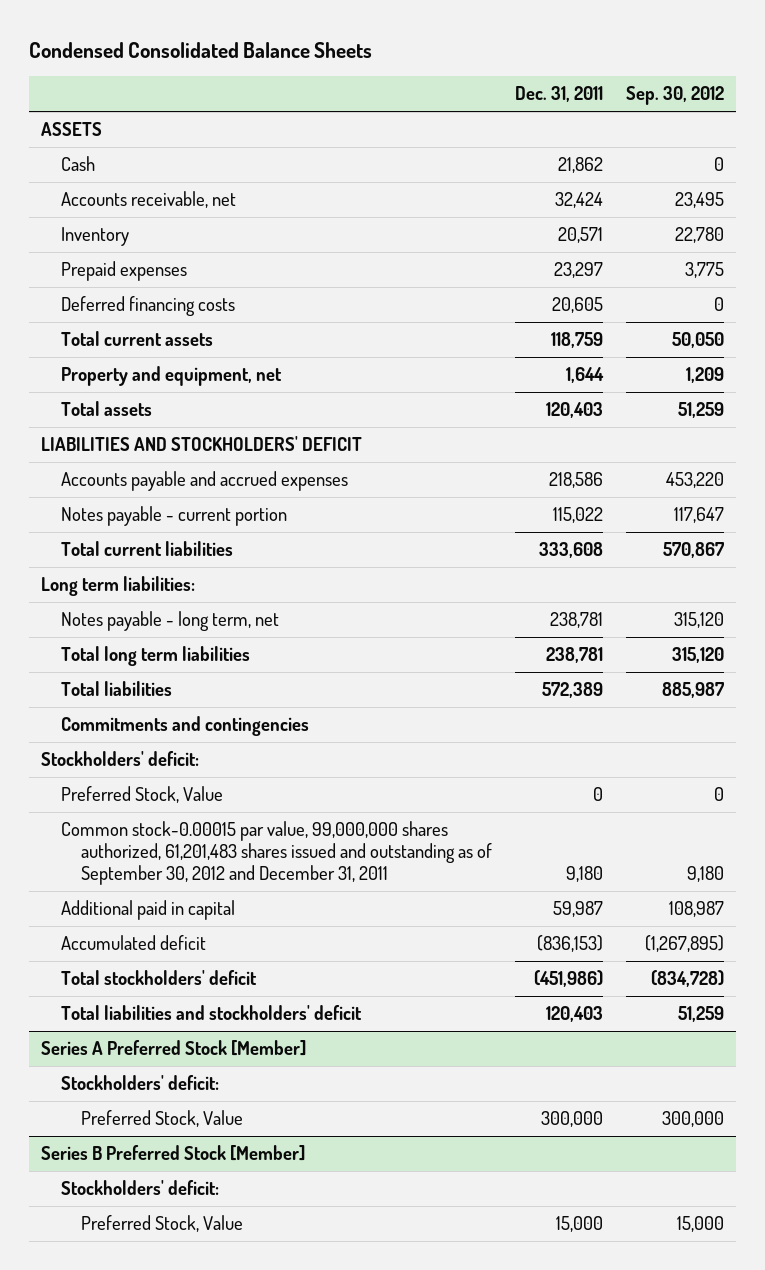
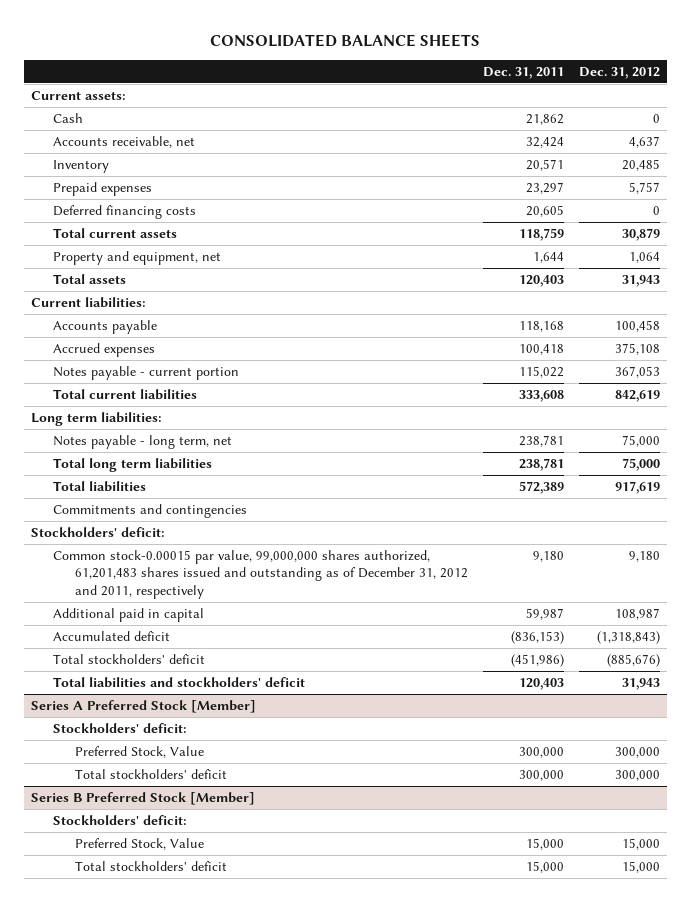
- Condensed Consolidated Balance Sheets
+ CONSOLIDATED BALANCE SHEETS
- | Dec. 31, 2011 | Sep. 30, 2012
+ | Dec. 31, 2011 | Dec. 31, 2012
- ASSETS
+ Current assets:
- LIABILITIES AND STOCKHOLDERS' DEFICIT
- Accounts payable and accrued expenses | 218,586 | 453,220
+ Current liabilities:
+ Accounts payable | 118,168 | 100,458
+ Accrued expenses | 100,418 | 375,108
- Preferred Stock, Value | 0 | 0
- Common stock-0.00015 par value, 99,000,000 shares authorized, 61,201,483 shares issued and outstanding as of September 30, 2012 and December 31, 2011 | 9,180 | 9,180
+ Common stock-0.00015 par value, 99,000,000 shares authorized, 61,201,483 shares issued and outstanding as of December 31, 2012 and 2011, respectively | 9,180 | 9,180
@ Series A Preferred Stock [Member]
+ Total stockholders' deficit | 300,000 | 300,000
@ Series B Preferred Stock [Member]
+ Total stockholders' deficit | 15,000 | 15,000

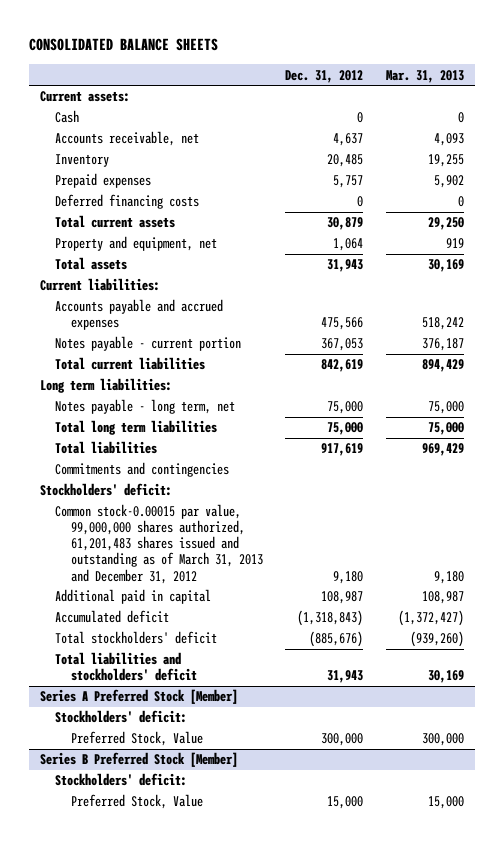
- | Dec. 31, 2011 | Dec. 31, 2012
+ | Dec. 31, 2012 | Mar. 31, 2013
- Accounts payable | 118,168 | 100,458
- Accrued expenses | 100,418 | 375,108
+ Accounts payable and accrued expenses | 475,566 | 518,242
- Common stock-0.00015 par value, 99,000,000 shares authorized, 61,201,483 shares issued and outstanding as of December 31, 2012 and 2011, respectively | 9,180 | 9,180
+ Common stock-0.00015 par value, 99,000,000 shares authorized, 61,201,483 shares issued and outstanding as of March 31, 2013 and December 31, 2012 | 9,180 | 9,180
@ Series A Preferred Stock [Member]
- Total stockholders' deficit | 300,000 | 300,000
@ Series B Preferred Stock [Member]
- Total stockholders' deficit | 15,000 | 15,000

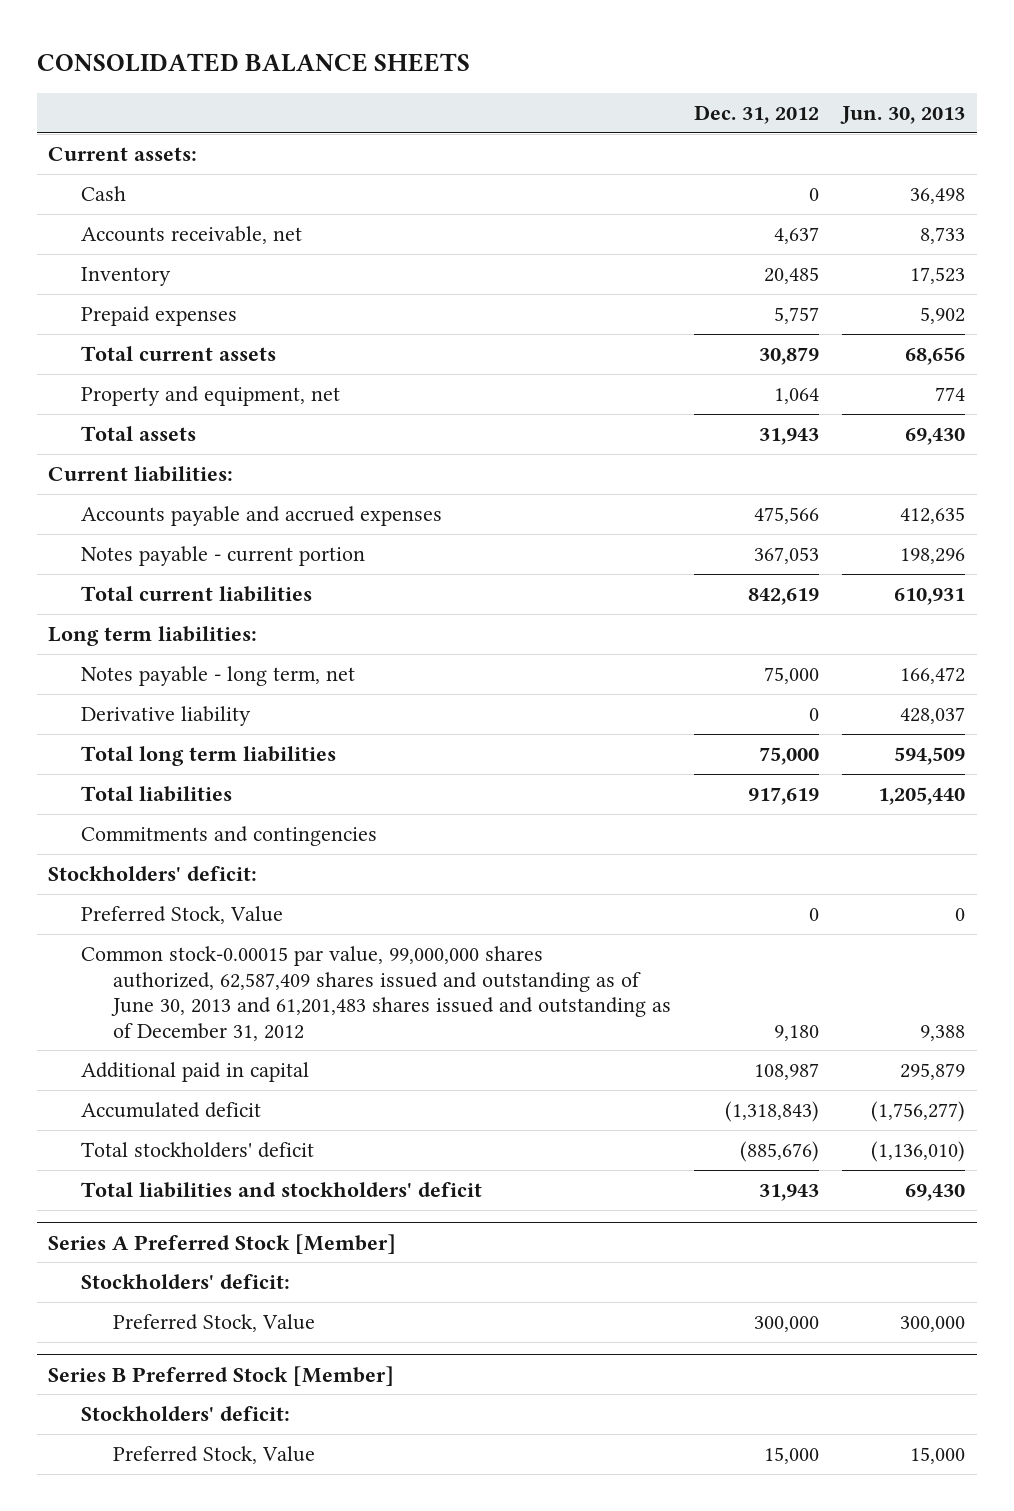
- | Dec. 31, 2012 | Mar. 31, 2013
+ | Dec. 31, 2012 | Jun. 30, 2013
- Deferred financing costs | 0 | 0
+ Derivative liability | 0 | 428,037
- Common stock-0.00015 par value, 99,000,000 shares authorized, 61,201,483 shares issued and outstanding as of March 31, 2013 and December 31, 2012 | 9,180 | 9,180
+ Preferred Stock, Value | 0 | 0
+ Common stock-0.00015 par value, 99,000,000 shares authorized, 62,587,409 shares issued and outstanding as of June 30, 2013 and 61,201,483 shares issued and outstanding as of December 31, 2012 | 9,180 | 9,388

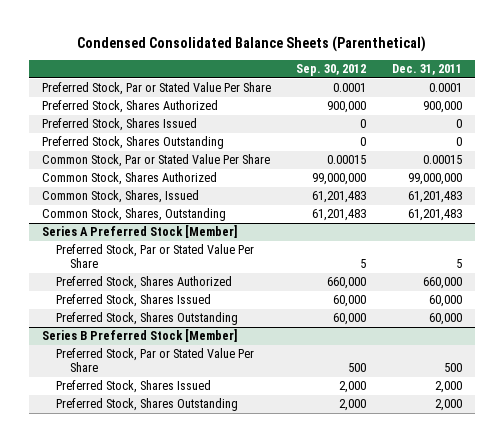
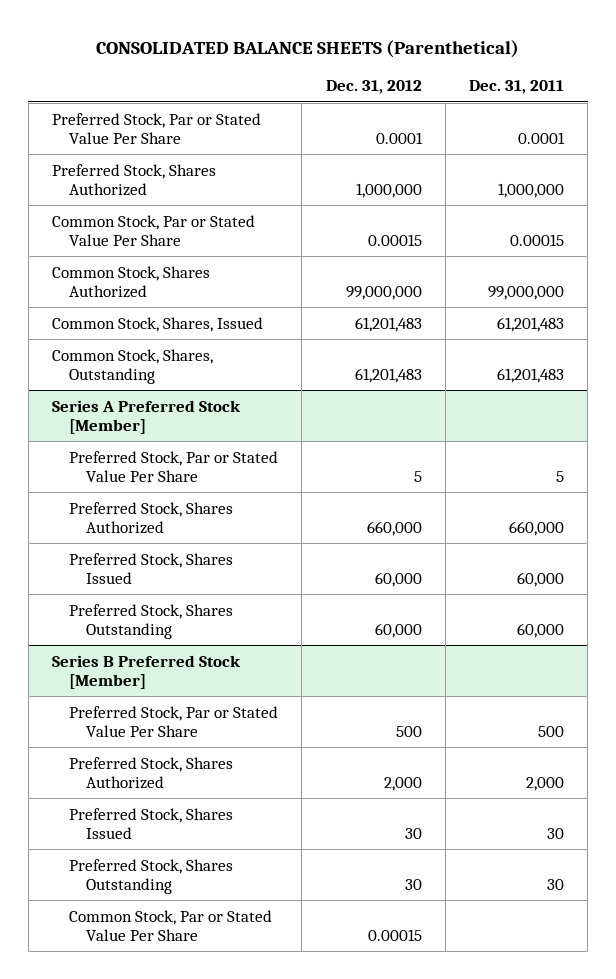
- Condensed Consolidated Balance Sheets (Parenthetical)
+ CONSOLIDATED BALANCE SHEETS (Parenthetical)
- | Sep. 30, 2012 | Dec. 31, 2011
+ | Dec. 31, 2012 | Dec. 31, 2011
- Preferred Stock, Shares Authorized | 900,000 | 900,000
- Preferred Stock, Shares Issued | 0 | 0
- Preferred Stock, Shares Outstanding | 0 | 0
+ Preferred Stock, Shares Authorized | 1,000,000 | 1,000,000
@ Series B Preferred Stock [Member]
- Preferred Stock, Shares Issued | 2,000 | 2,000
- Preferred Stock, Shares Outstanding | 2,000 | 2,000
+ Preferred Stock, Shares Authorized | 2,000 | 2,000
+ Preferred Stock, Shares Issued | 30 | 30
+ Preferred Stock, Shares Outstanding | 30 | 30
+ Common Stock, Par or Stated Value Per Share | 0.00015 |

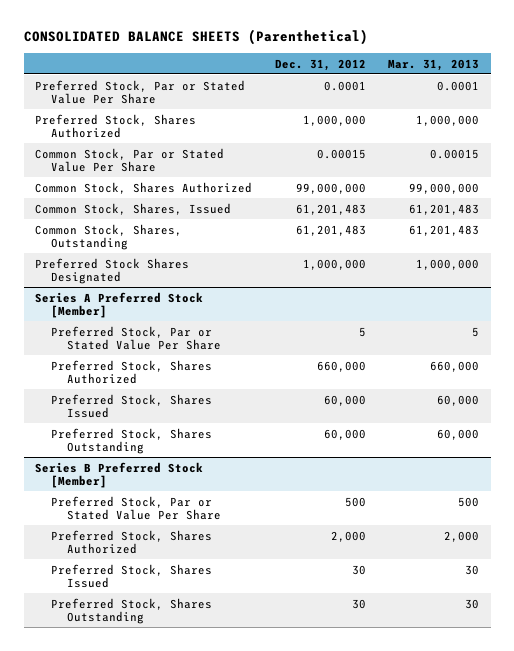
- | Dec. 31, 2012 | Dec. 31, 2011
+ | Dec. 31, 2012 | Mar. 31, 2013
+ Preferred Stock Shares Designated | 1,000,000 | 1,000,000
@ Series B Preferred Stock [Member]
- Common Stock, Par or Stated Value Per Share | 0.00015 |

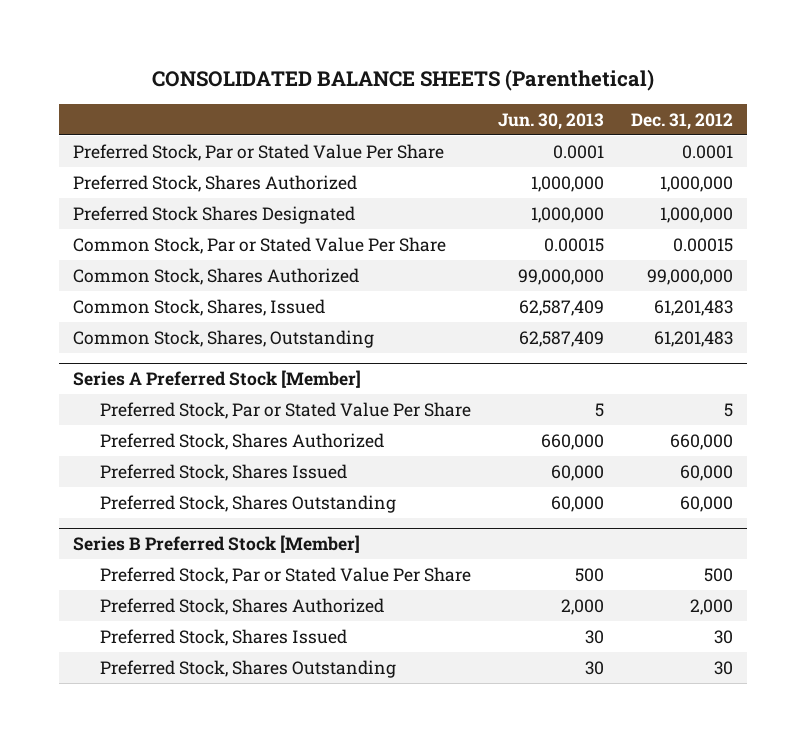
- | Dec. 31, 2012 | Mar. 31, 2013
+ | Jun. 30, 2013 | Dec. 31, 2012
moved up: Preferred Stock Shares Designated | 1,000,000 | 1,000,000

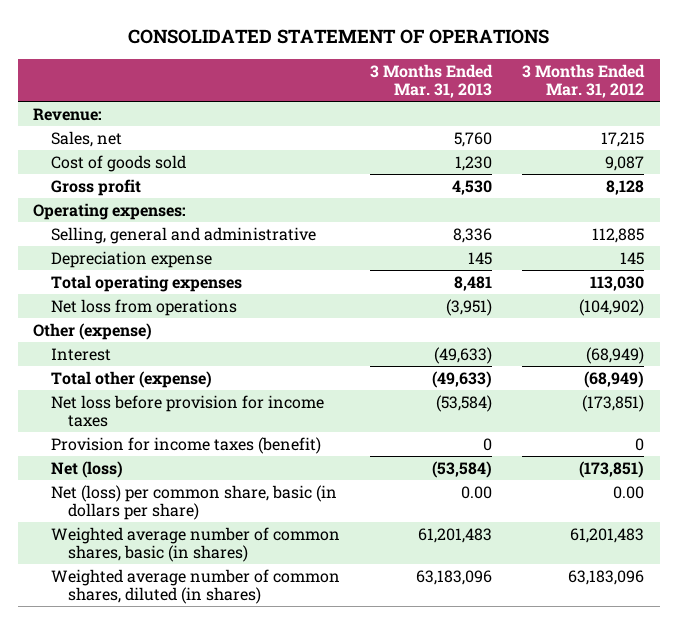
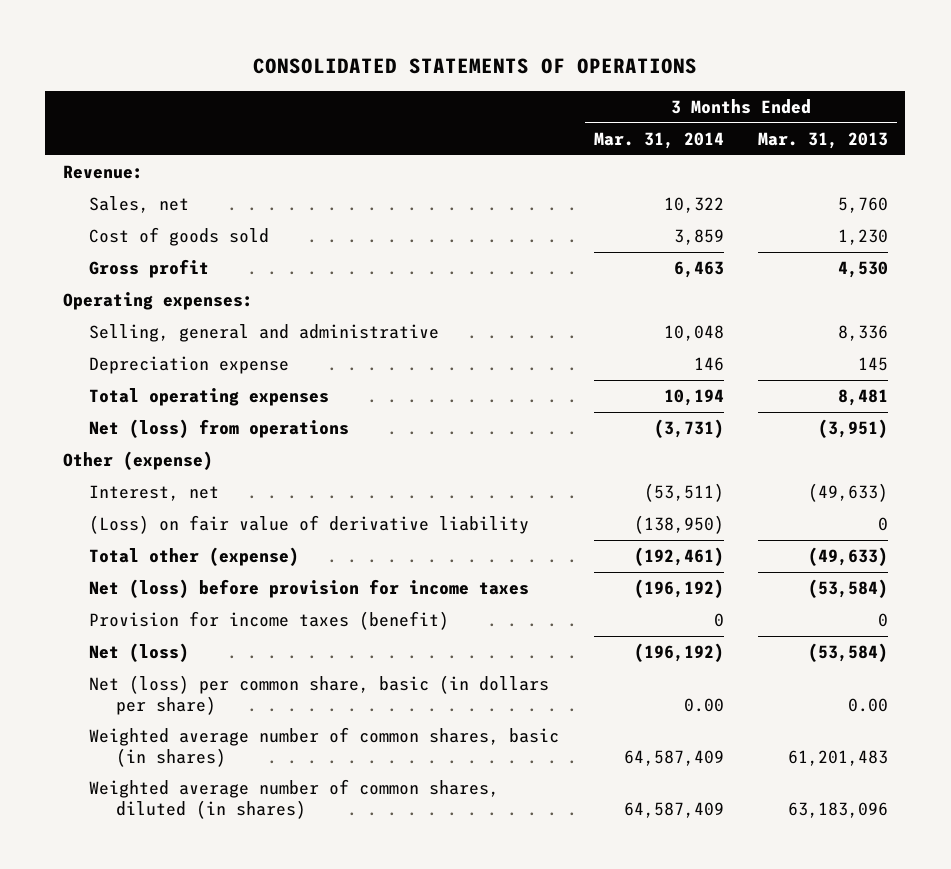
- CONSOLIDATED STATEMENT OF OPERATIONS
+ CONSOLIDATED STATEMENTS OF OPERATIONS
- | 3 Months Ended Mar. 31, 2013 | 3 Months Ended Mar. 31, 2012
+ | 3 Months Ended Mar. 31, 2014 | 3 Months Ended Mar. 31, 2013
- Net loss from operations | (3,951) | (104,902)
+ Net (loss) from operations | (3,731) | (3,951)
- Interest | (49,633) | (68,949)
+ Interest, net | (53,511) | (49,633)
+ (Loss) on fair value of derivative liability | (138,950) | 0
- Net loss before provision for income taxes | (53,584) | (173,851)
+ Net (loss) before provision for income taxes | (196,192) | (53,584)

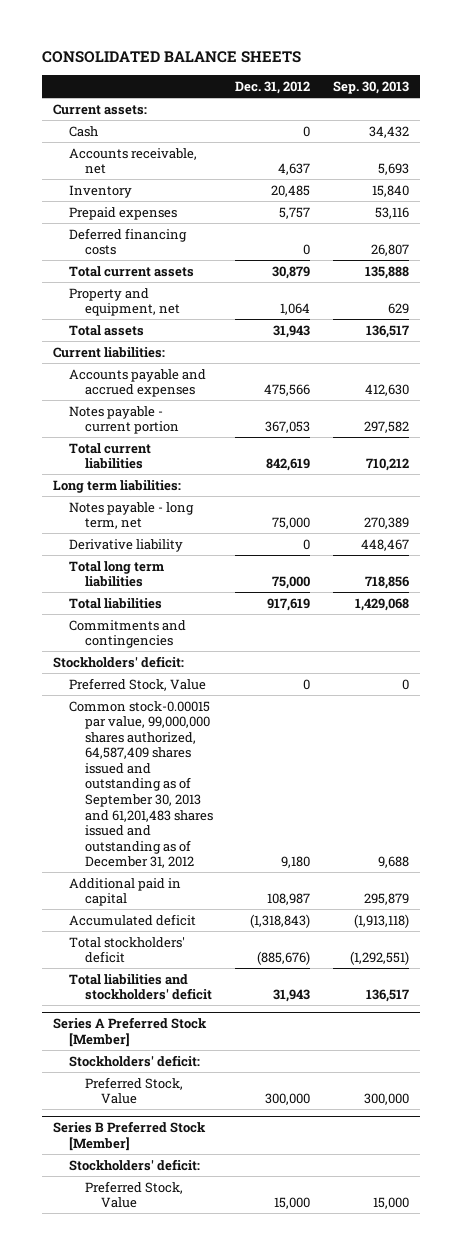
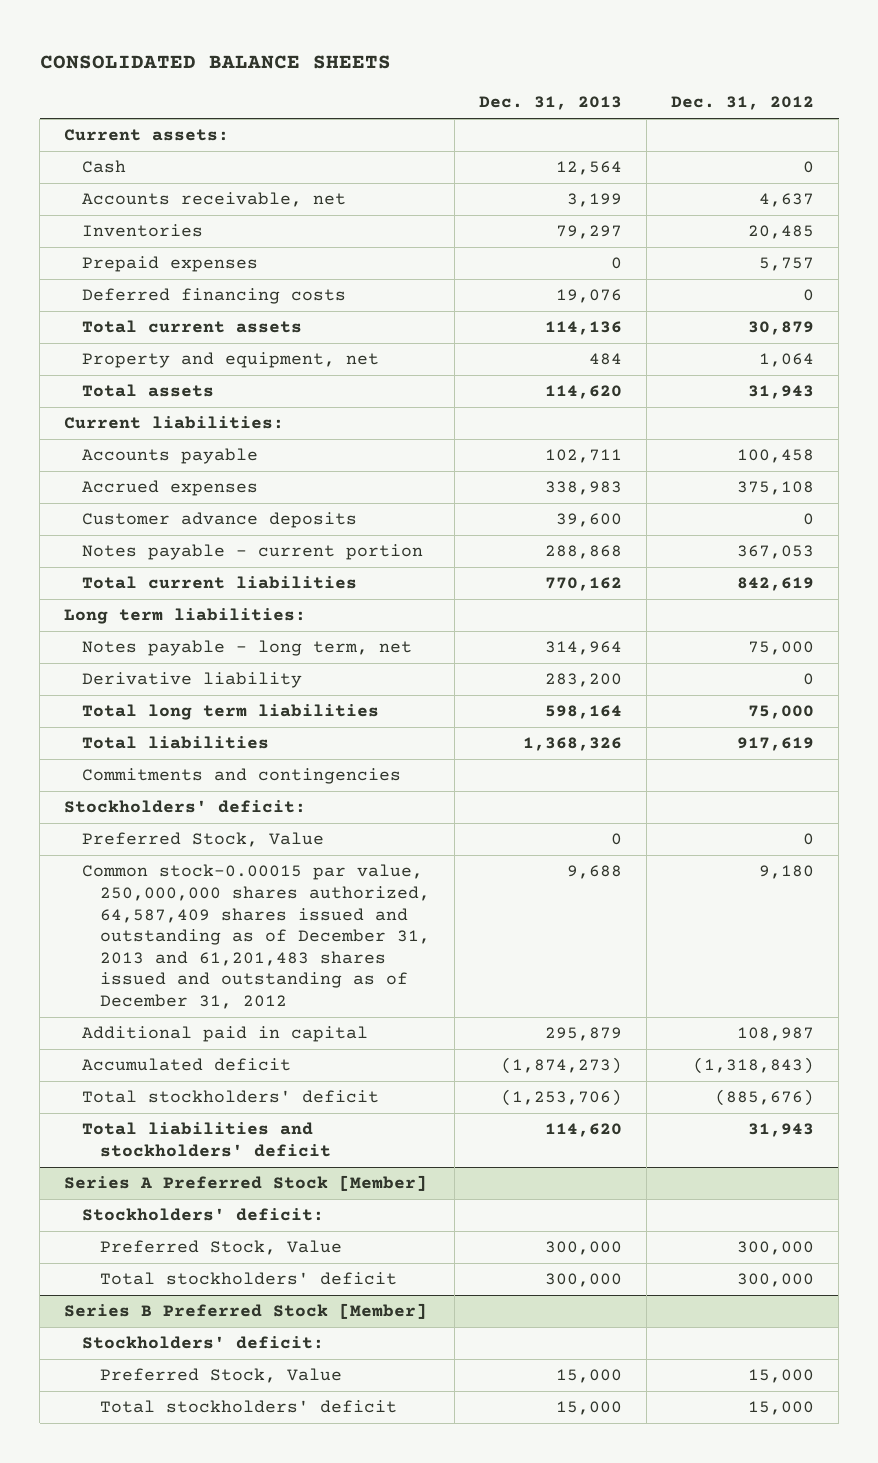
- | Dec. 31, 2012 | Sep. 30, 2013
+ | Dec. 31, 2013 | Dec. 31, 2012
- Inventory | 20,485 | 15,840
+ Inventories | 79,297 | 20,485
- Accounts payable and accrued expenses | 475,566 | 412,630
+ Accounts payable | 102,711 | 100,458
+ Accrued expenses | 338,983 | 375,108
+ Customer advance deposits | 39,600 | 0
- Common stock-0.00015 par value, 99,000,000 shares authorized, 64,587,409 shares issued and outstanding as of September 30, 2013 and 61,201,483 shares issued and outstanding as of December 31, 2012 | 9,180 | 9,688
+ Common stock-0.00015 par value, 250,000,000 shares authorized, 64,587,409 shares issued and outstanding as of December 31, 2013 and 61,201,483 shares issued and outstanding as of December 31, 2012 | 9,688 | 9,180
@ Series A Preferred Stock [Member]
+ Total stockholders' deficit | 300,000 | 300,000
@ Series B Preferred Stock [Member]
+ Total stockholders' deficit | 15,000 | 15,000

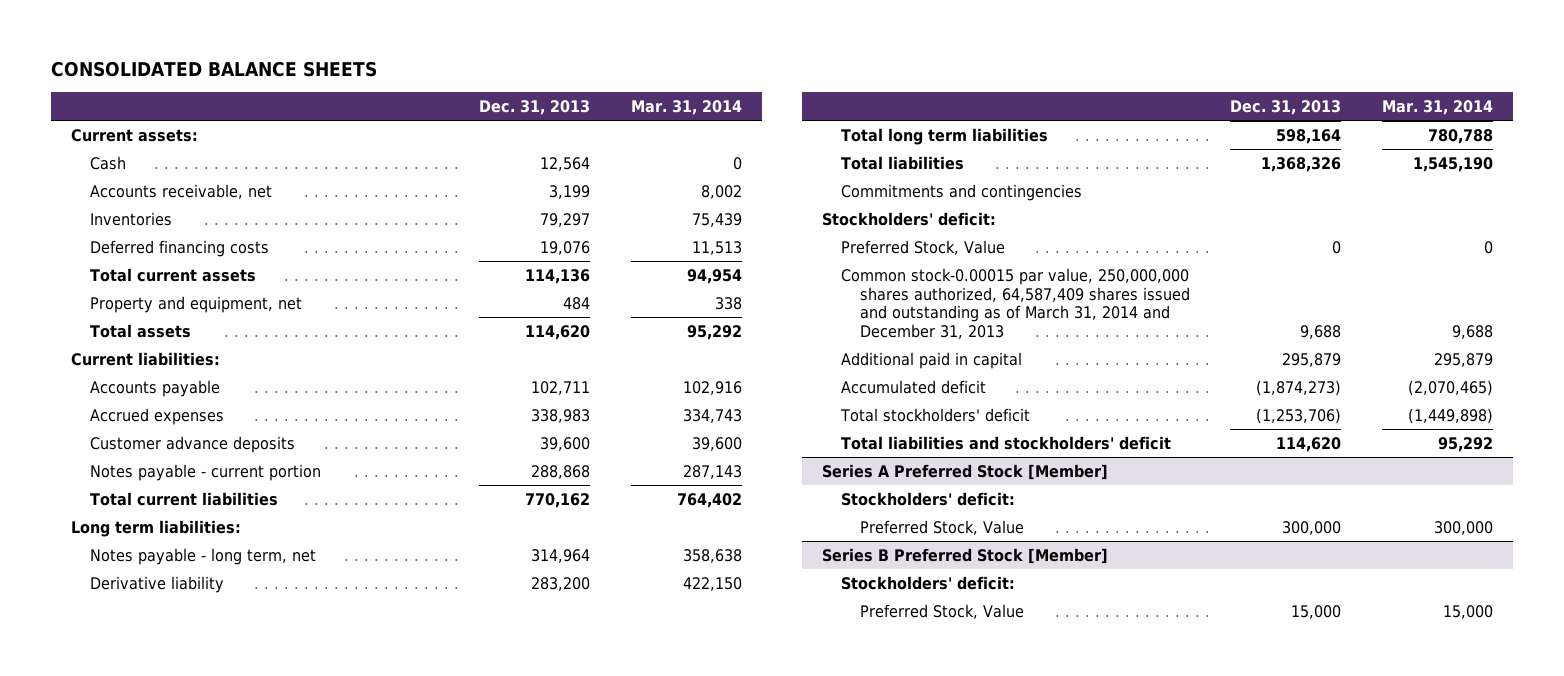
- | Dec. 31, 2013 | Dec. 31, 2012
+ | Dec. 31, 2013 | Mar. 31, 2014
- Prepaid expenses | 0 | 5,757
- Common stock-0.00015 par value, 250,000,000 shares authorized, 64,587,409 shares issued and outstanding as of December 31, 2013 and 61,201,483 shares issued and outstanding as of December 31, 2012 | 9,688 | 9,180
+ Common stock-0.00015 par value, 250,000,000 shares authorized, 64,587,409 shares issued and outstanding as of March 31, 2014 and December 31, 2013 | 9,688 | 9,688
@ Series A Preferred Stock [Member]
- Total stockholders' deficit | 300,000 | 300,000
@ Series B Preferred Stock [Member]
- Total stockholders' deficit | 15,000 | 15,000

